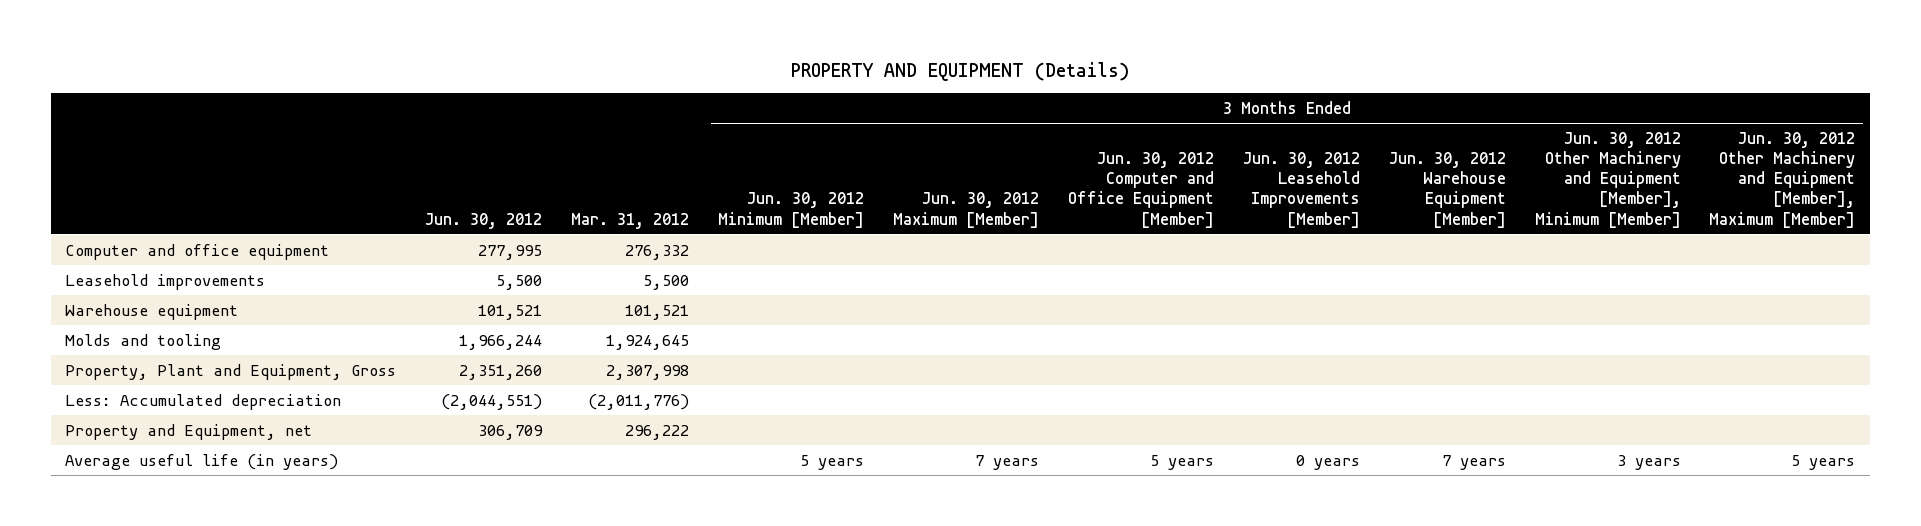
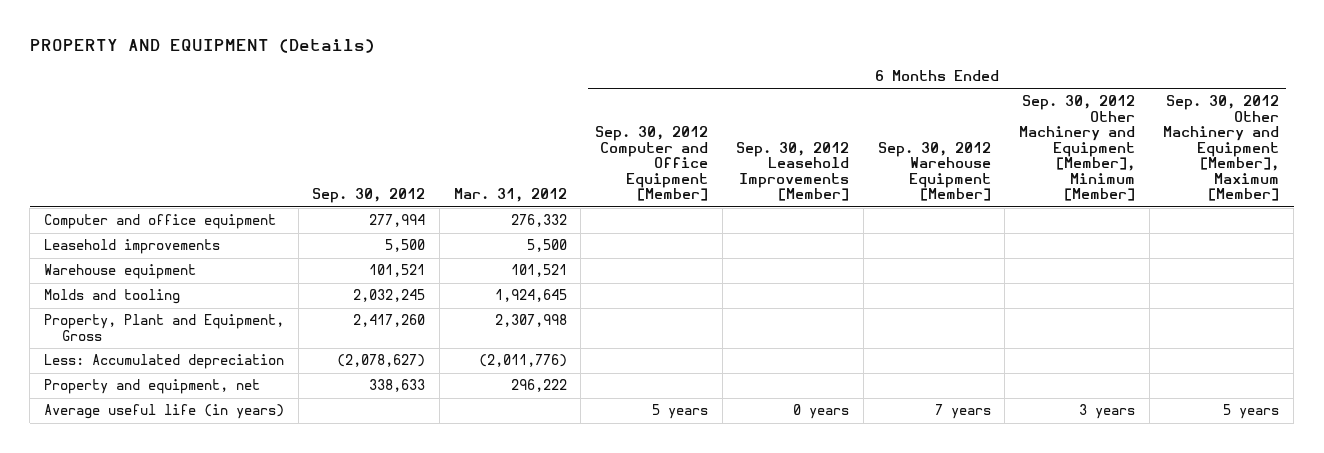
- | Jun. 30, 2012 | Mar. 31, 2012 | 3 Months Ended Jun. 30, 2012 Minimum [Member] | 3 Months Ended Jun. 30, 2012 Maximum [Member] | 3 Months Ended Jun. 30, 2012 Computer and Office Equipment [Member] | 3 Months Ended Jun. 30, 2012 Leasehold Improvements [Member] | 3 Months Ended Jun. 30, 2012 Warehouse Equipment [Member] | 3 Months Ended Jun. 30, 2012 Other Machinery and Equipment [Member], Minimum [Member] | 3 Months Ended Jun. 30, 2012 Other Machinery and Equipment [Member], Maximum [Member]
+ | Sep. 30, 2012 | Mar. 31, 2012 | 6 Months Ended Sep. 30, 2012 Computer and Office Equipment [Member] | 6 Months Ended Sep. 30, 2012 Leasehold Improvements [Member] | 6 Months Ended Sep. 30, 2012 Warehouse Equipment [Member] | 6 Months Ended Sep. 30, 2012 Other Machinery and Equipment [Member], Minimum [Member] | 6 Months Ended Sep. 30, 2012 Other Machinery and Equipment [Member], Maximum [Member]
- Property and Equipment, net | 306,709 | 296,222 | | | | | | |
+ Property and equipment, net | 338,633 | 296,222 | | | | |

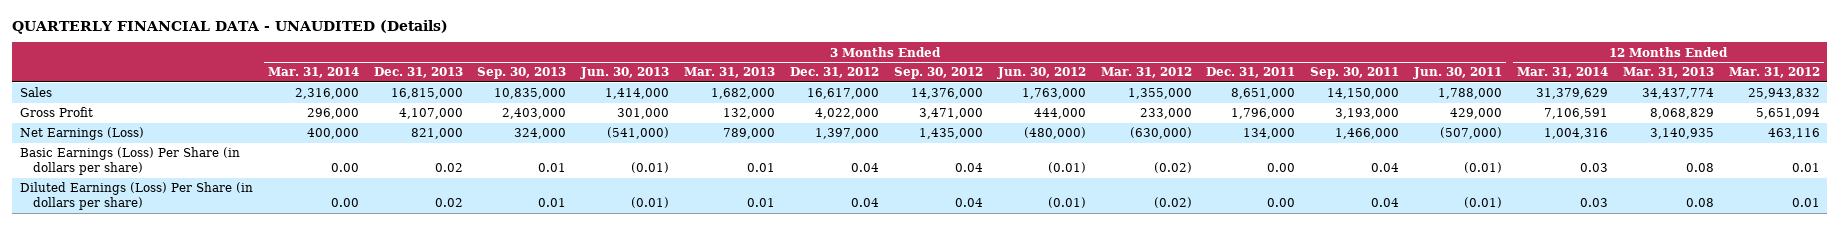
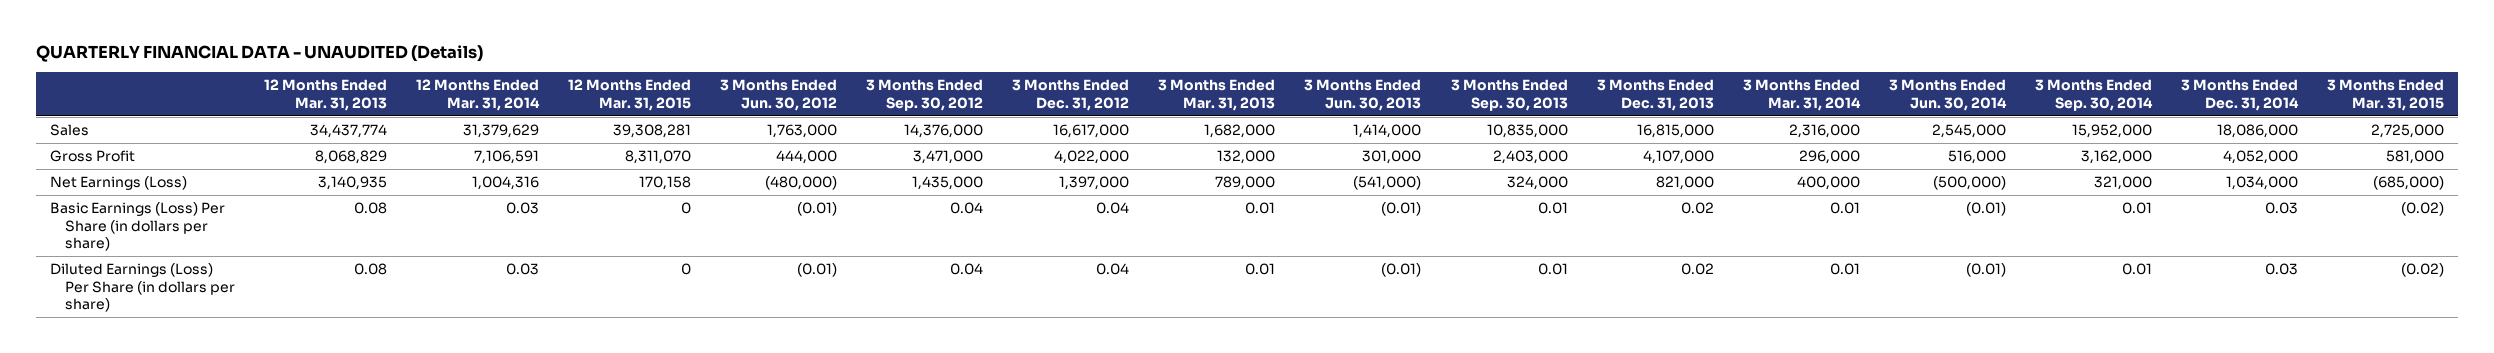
- | 3 Months Ended Mar. 31, 2014 | 3 Months Ended Dec. 31, 2013 | 3 Months Ended Sep. 30, 2013 | 3 Months Ended Jun. 30, 2013 | 3 Months Ended Mar. 31, 2013 | 3 Months Ended Dec. 31, 2012 | 3 Months Ended Sep. 30, 2012 | 3 Months Ended Jun. 30, 2012 | 3 Months Ended Mar. 31, 2012 | 3 Months Ended Dec. 31, 2011 | 3 Months Ended Sep. 30, 2011 | 3 Months Ended Jun. 30, 2011 | 12 Months Ended Mar. 31, 2014 | 12 Months Ended Mar. 31, 2013 | 12 Months Ended Mar. 31, 2012
+ | 12 Months Ended Mar. 31, 2013 | 12 Months Ended Mar. 31, 2014 | 12 Months Ended Mar. 31, 2015 | 3 Months Ended Jun. 30, 2012 | 3 Months Ended Sep. 30, 2012 | 3 Months Ended Dec. 31, 2012 | 3 Months Ended Mar. 31, 2013 | 3 Months Ended Jun. 30, 2013 | 3 Months Ended Sep. 30, 2013 | 3 Months Ended Dec. 31, 2013 | 3 Months Ended Mar. 31, 2014 | 3 Months Ended Jun. 30, 2014 | 3 Months Ended Sep. 30, 2014 | 3 Months Ended Dec. 31, 2014 | 3 Months Ended Mar. 31, 2015
- Basic Earnings (Loss) Per Share (in dollars per share) | 0.00 | 0.02 | 0.01 | (0.01) | 0.01 | 0.04 | 0.04 | (0.01) | (0.02) | 0.00 | 0.04 | (0.01) | 0.03 | 0.08 | 0.01
- Diluted Earnings (Loss) Per Share (in dollars per share) | 0.00 | 0.02 | 0.01 | (0.01) | 0.01 | 0.04 | 0.04 | (0.01) | (0.02) | 0.00 | 0.04 | (0.01) | 0.03 | 0.08 | 0.01
+ Basic Earnings (Loss) Per Share (in dollars per share) | 0.08 | 0.03 | 0 | (0.01) | 0.04 | 0.04 | 0.01 | (0.01) | 0.01 | 0.02 | 0.01 | (0.01) | 0.01 | 0.03 | (0.02)
+ Diluted Earnings (Loss) Per Share (in dollars per share) | 0.08 | 0.03 | 0 | (0.01) | 0.04 | 0.04 | 0.01 | (0.01) | 0.01 | 0.02 | 0.01 | (0.01) | 0.01 | 0.03 | (0.02)

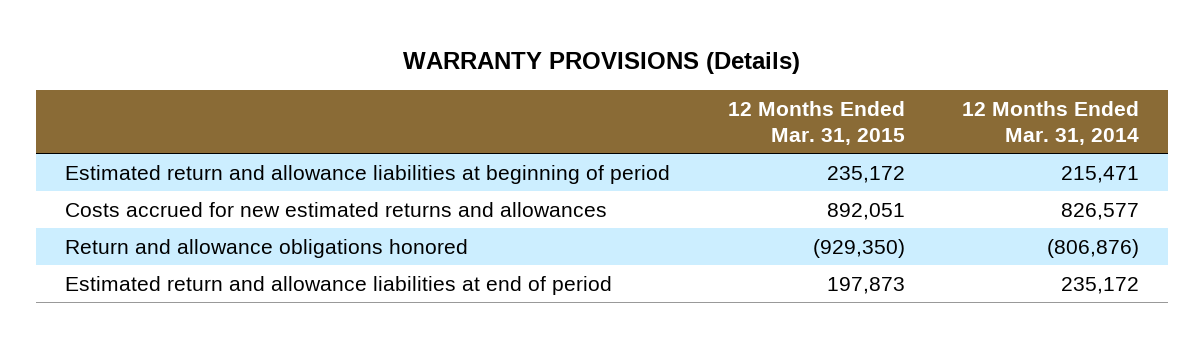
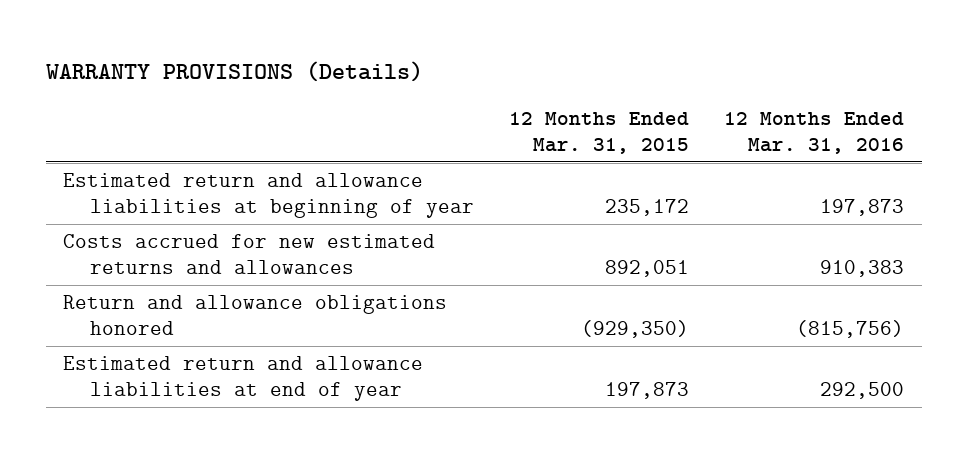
- | 12 Months Ended Mar. 31, 2015 | 12 Months Ended Mar. 31, 2014
+ | 12 Months Ended Mar. 31, 2015 | 12 Months Ended Mar. 31, 2016
- Estimated return and allowance liabilities at beginning of period | 235,172 | 215,471
+ Estimated return and allowance liabilities at beginning of year | 235,172 | 197,873
- Estimated return and allowance liabilities at end of period | 197,873 | 235,172
+ Estimated return and allowance liabilities at end of year | 197,873 | 292,500

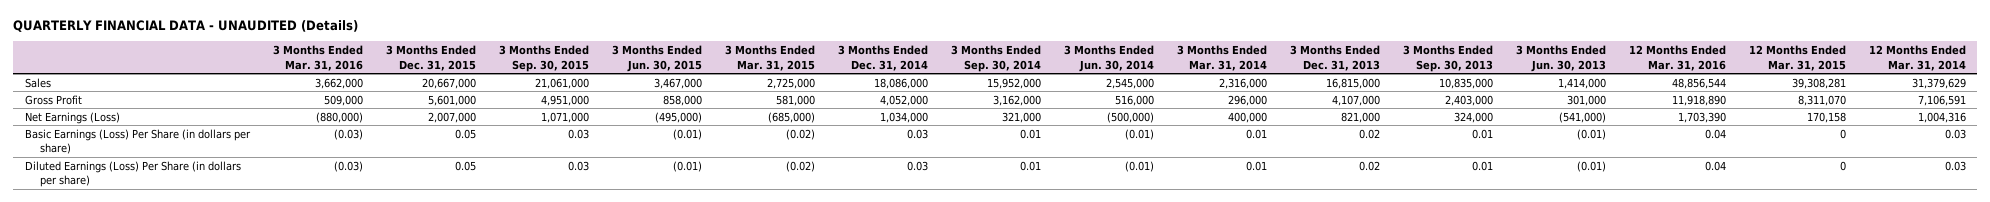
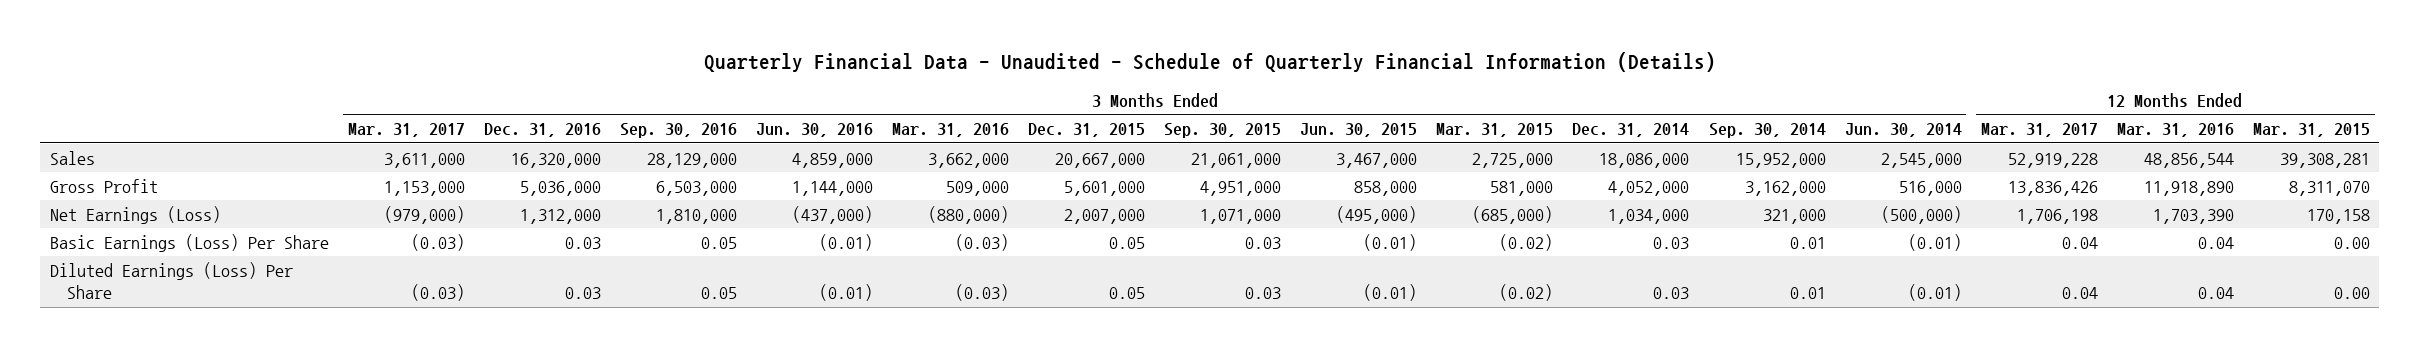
- QUARTERLY FINANCIAL DATA - UNAUDITED (Details)
+ Quarterly Financial Data - Unaudited - Schedule of Quarterly Financial Information (Details)
- | 3 Months Ended Mar. 31, 2016 | 3 Months Ended Dec. 31, 2015 | 3 Months Ended Sep. 30, 2015 | 3 Months Ended Jun. 30, 2015 | 3 Months Ended Mar. 31, 2015 | 3 Months Ended Dec. 31, 2014 | 3 Months Ended Sep. 30, 2014 | 3 Months Ended Jun. 30, 2014 | 3 Months Ended Mar. 31, 2014 | 3 Months Ended Dec. 31, 2013 | 3 Months Ended Sep. 30, 2013 | 3 Months Ended Jun. 30, 2013 | 12 Months Ended Mar. 31, 2016 | 12 Months Ended Mar. 31, 2015 | 12 Months Ended Mar. 31, 2014
+ | 3 Months Ended Mar. 31, 2017 | 3 Months Ended Dec. 31, 2016 | 3 Months Ended Sep. 30, 2016 | 3 Months Ended Jun. 30, 2016 | 3 Months Ended Mar. 31, 2016 | 3 Months Ended Dec. 31, 2015 | 3 Months Ended Sep. 30, 2015 | 3 Months Ended Jun. 30, 2015 | 3 Months Ended Mar. 31, 2015 | 3 Months Ended Dec. 31, 2014 | 3 Months Ended Sep. 30, 2014 | 3 Months Ended Jun. 30, 2014 | 12 Months Ended Mar. 31, 2017 | 12 Months Ended Mar. 31, 2016 | 12 Months Ended Mar. 31, 2015
- Basic Earnings (Loss) Per Share (in dollars per share) | (0.03) | 0.05 | 0.03 | (0.01) | (0.02) | 0.03 | 0.01 | (0.01) | 0.01 | 0.02 | 0.01 | (0.01) | 0.04 | 0 | 0.03
- Diluted Earnings (Loss) Per Share (in dollars per share) | (0.03) | 0.05 | 0.03 | (0.01) | (0.02) | 0.03 | 0.01 | (0.01) | 0.01 | 0.02 | 0.01 | (0.01) | 0.04 | 0 | 0.03
+ Basic Earnings (Loss) Per Share | (0.03) | 0.03 | 0.05 | (0.01) | (0.03) | 0.05 | 0.03 | (0.01) | (0.02) | 0.03 | 0.01 | (0.01) | 0.04 | 0.04 | 0.00
+ Diluted Earnings (Loss) Per Share | (0.03) | 0.03 | 0.05 | (0.01) | (0.03) | 0.05 | 0.03 | (0.01) | (0.02) | 0.03 | 0.01 | (0.01) | 0.04 | 0.04 | 0.00

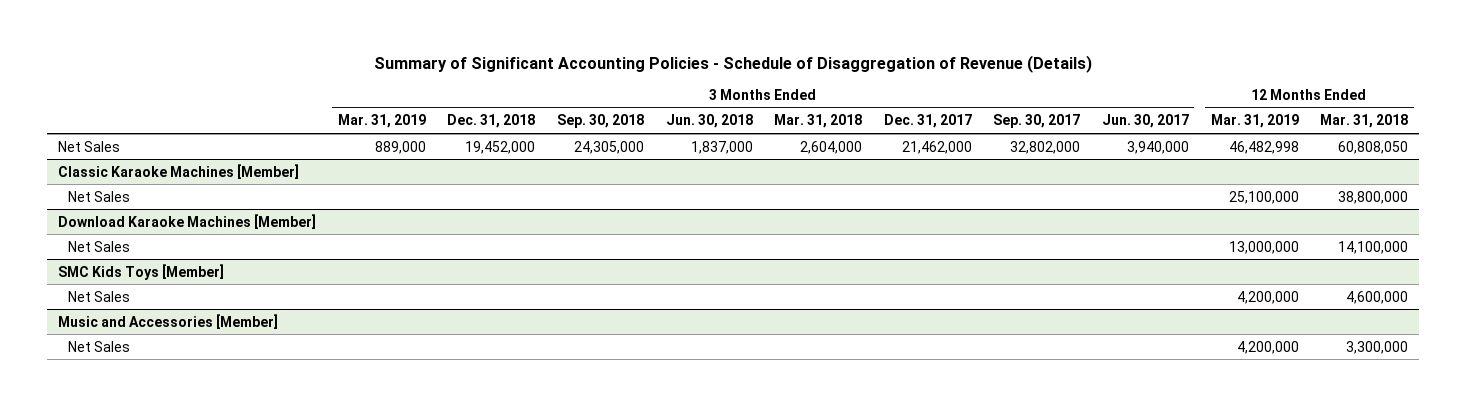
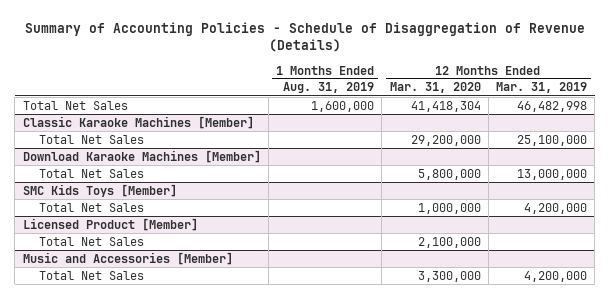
- Summary of Significant Accounting Policies - Schedule of Disaggregation of Revenue (Details)
+ Summary of Accounting Policies - Schedule of Disaggregation of Revenue (Details)
- | 3 Months Ended Mar. 31, 2019 | 3 Months Ended Dec. 31, 2018 | 3 Months Ended Sep. 30, 2018 | 3 Months Ended Jun. 30, 2018 | 3 Months Ended Mar. 31, 2018 | 3 Months Ended Dec. 31, 2017 | 3 Months Ended Sep. 30, 2017 | 3 Months Ended Jun. 30, 2017 | 12 Months Ended Mar. 31, 2019 | 12 Months Ended Mar. 31, 2018
+ | 1 Months Ended Aug. 31, 2019 | 12 Months Ended Mar. 31, 2020 | 12 Months Ended Mar. 31, 2019
- Net Sales | 889,000 | 19,452,000 | 24,305,000 | 1,837,000 | 2,604,000 | 21,462,000 | 32,802,000 | 3,940,000 | 46,482,998 | 60,808,050
+ Total Net Sales | 1,600,000 | 41,418,304 | 46,482,998
@ Classic Karaoke Machines [Member]
- Net Sales | | | | | | | | | 25,100,000 | 38,800,000
+ Total Net Sales | | 29,200,000 | 25,100,000
@ Download Karaoke Machines [Member]
- Net Sales | | | | | | | | | 13,000,000 | 14,100,000
+ Total Net Sales | | 5,800,000 | 13,000,000
@ SMC Kids Toys [Member]
- Net Sales | | | | | | | | | 4,200,000 | 4,600,000
+ Total Net Sales | | 1,000,000 | 4,200,000
+ Licensed Product [Member]
+ Total Net Sales | | 2,100,000 |
@ Music and Accessories [Member]
- Net Sales | | | | | | | | | 4,200,000 | 3,300,000
+ Total Net Sales | | 3,300,000 | 4,200,000

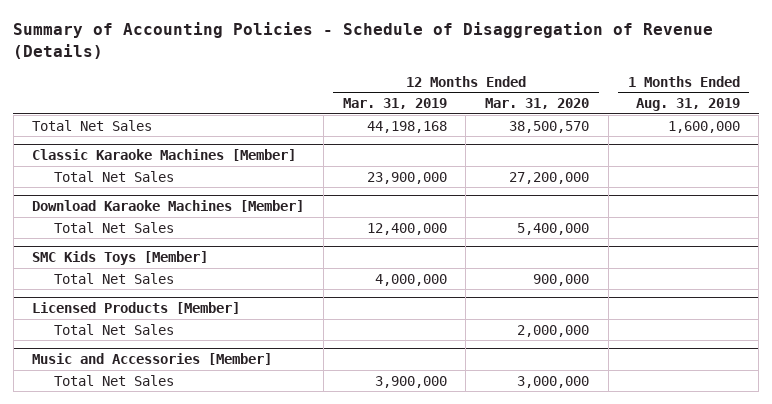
- | 1 Months Ended Aug. 31, 2019 | 12 Months Ended Mar. 31, 2020 | 12 Months Ended Mar. 31, 2019
+ | 12 Months Ended Mar. 31, 2019 | 12 Months Ended Mar. 31, 2020 | 1 Months Ended Aug. 31, 2019
- Total Net Sales | 1,600,000 | 41,418,304 | 46,482,998
+ Total Net Sales | 44,198,168 | 38,500,570 | 1,600,000
@ Classic Karaoke Machines [Member]
- Total Net Sales | | 29,200,000 | 25,100,000
+ Total Net Sales | 23,900,000 | 27,200,000 |
@ Download Karaoke Machines [Member]
- Total Net Sales | | 5,800,000 | 13,000,000
+ Total Net Sales | 12,400,000 | 5,400,000 |
@ SMC Kids Toys [Member]
- Total Net Sales | | 1,000,000 | 4,200,000
- Licensed Product [Member]
- Total Net Sales | | 2,100,000 |
@ SMC Kids Toys [Member]
+ Total Net Sales | 4,000,000 | 900,000 |
+ Licensed Products [Member]
+ Total Net Sales | | 2,000,000 |
@ Music and Accessories [Member]
- Total Net Sales | | 3,300,000 | 4,200,000
+ Total Net Sales | 3,900,000 | 3,000,000 |

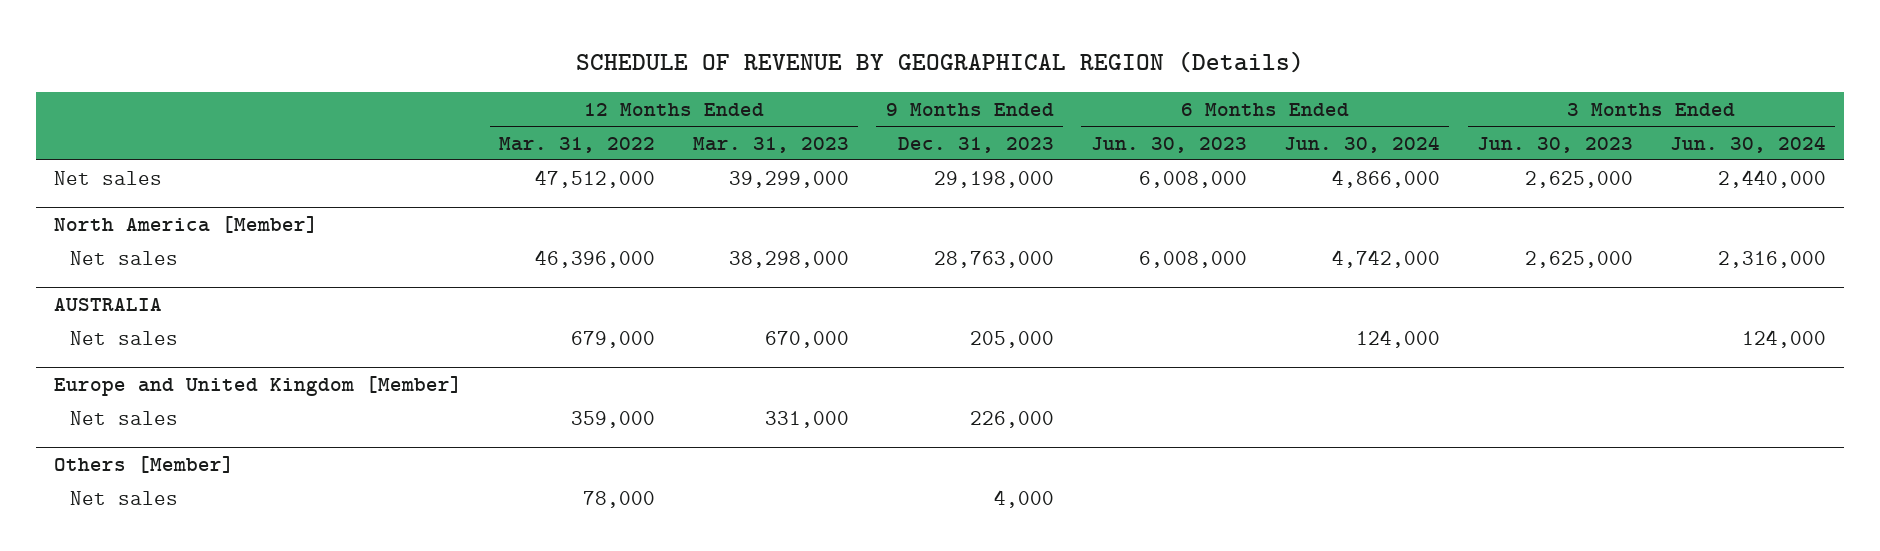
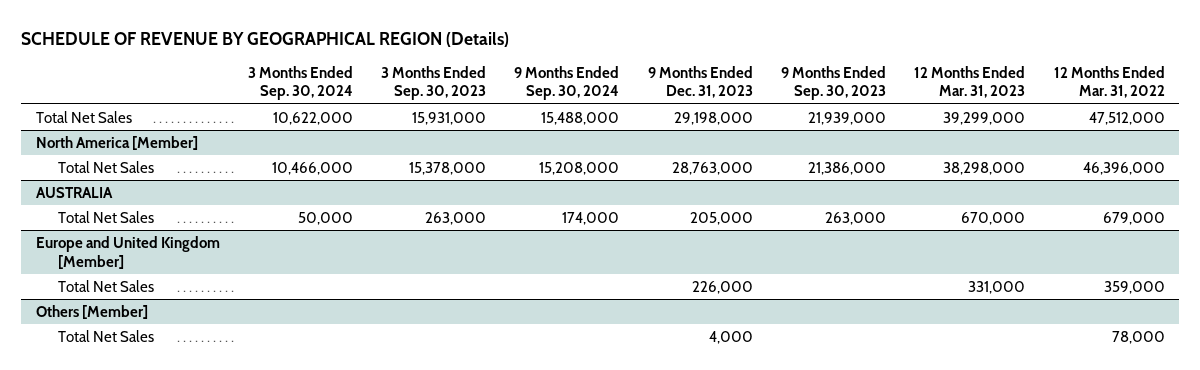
- | 12 Months Ended Mar. 31, 2022 | 12 Months Ended Mar. 31, 2023 | 9 Months Ended Dec. 31, 2023 | 6 Months Ended Jun. 30, 2023 | 6 Months Ended Jun. 30, 2024 | 3 Months Ended Jun. 30, 2023 | 3 Months Ended Jun. 30, 2024
+ | 3 Months Ended Sep. 30, 2024 | 3 Months Ended Sep. 30, 2023 | 9 Months Ended Sep. 30, 2024 | 9 Months Ended Dec. 31, 2023 | 9 Months Ended Sep. 30, 2023 | 12 Months Ended Mar. 31, 2023 | 12 Months Ended Mar. 31, 2022
- Net sales | 47,512,000 | 39,299,000 | 29,198,000 | 6,008,000 | 4,866,000 | 2,625,000 | 2,440,000
+ Total Net Sales | 10,622,000 | 15,931,000 | 15,488,000 | 29,198,000 | 21,939,000 | 39,299,000 | 47,512,000
@ North America [Member]
- Net sales | 46,396,000 | 38,298,000 | 28,763,000 | 6,008,000 | 4,742,000 | 2,625,000 | 2,316,000
+ Total Net Sales | 10,466,000 | 15,378,000 | 15,208,000 | 28,763,000 | 21,386,000 | 38,298,000 | 46,396,000
@ AUSTRALIA
- Net sales | 679,000 | 670,000 | 205,000 | | 124,000 | | 124,000
+ Total Net Sales | 50,000 | 263,000 | 174,000 | 205,000 | 263,000 | 670,000 | 679,000
@ Europe and United Kingdom [Member]
- Net sales | 359,000 | 331,000 | 226,000 | | | |
+ Total Net Sales | | | | 226,000 | | 331,000 | 359,000
@ Others [Member]
- Net sales | 78,000 | | 4,000 | | | |
+ Total Net Sales | | | | 4,000 | | | 78,000

